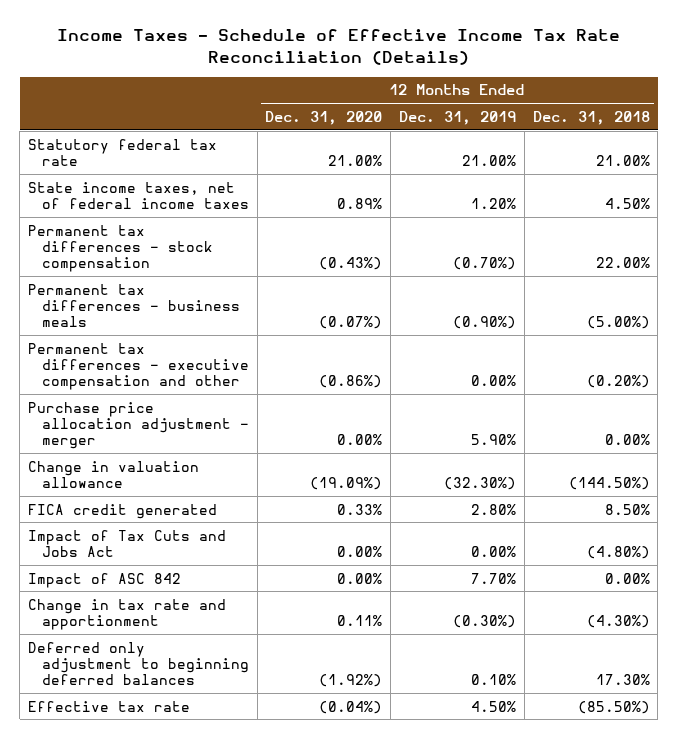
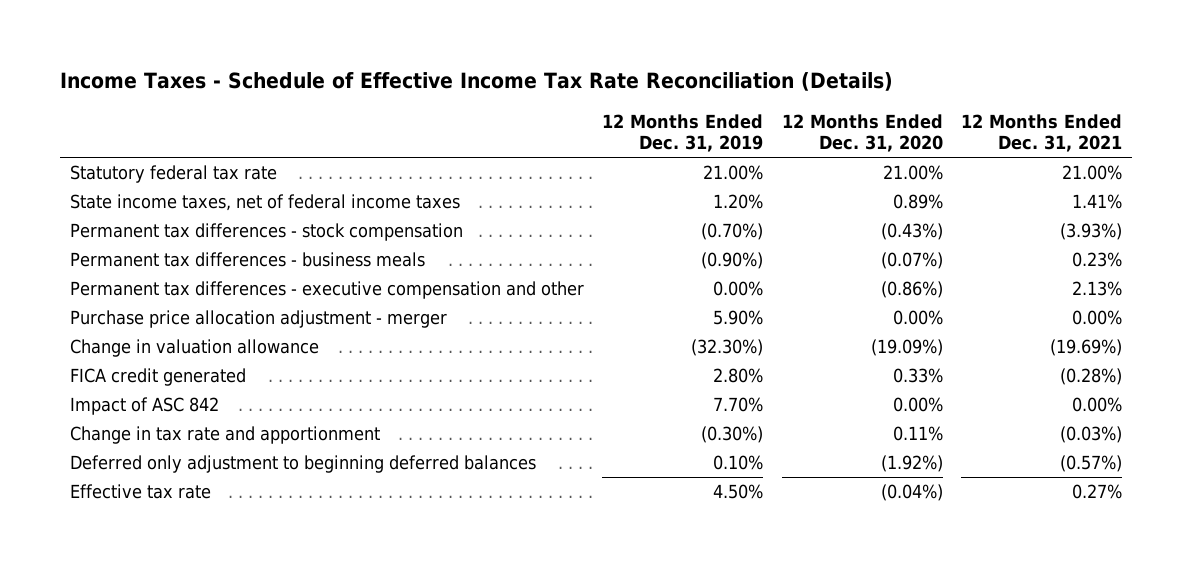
- | 12 Months Ended Dec. 31, 2020 | 12 Months Ended Dec. 31, 2019 | 12 Months Ended Dec. 31, 2018
+ | 12 Months Ended Dec. 31, 2019 | 12 Months Ended Dec. 31, 2020 | 12 Months Ended Dec. 31, 2021
- Impact of Tax Cuts and Jobs Act | 0.00% | 0.00% | (4.80%)

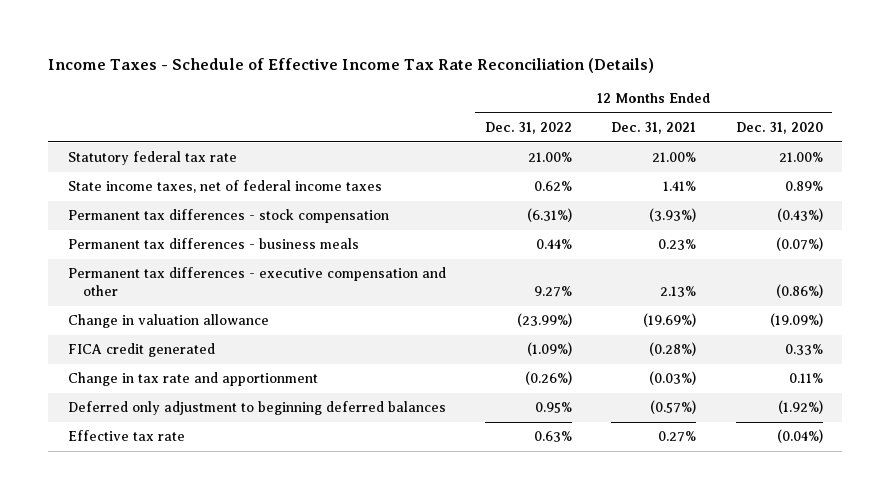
- | 12 Months Ended Dec. 31, 2019 | 12 Months Ended Dec. 31, 2020 | 12 Months Ended Dec. 31, 2021
+ | 12 Months Ended Dec. 31, 2022 | 12 Months Ended Dec. 31, 2021 | 12 Months Ended Dec. 31, 2020
- Purchase price allocation adjustment - merger | 5.90% | 0.00% | 0.00%
- Impact of ASC 842 | 7.70% | 0.00% | 0.00%

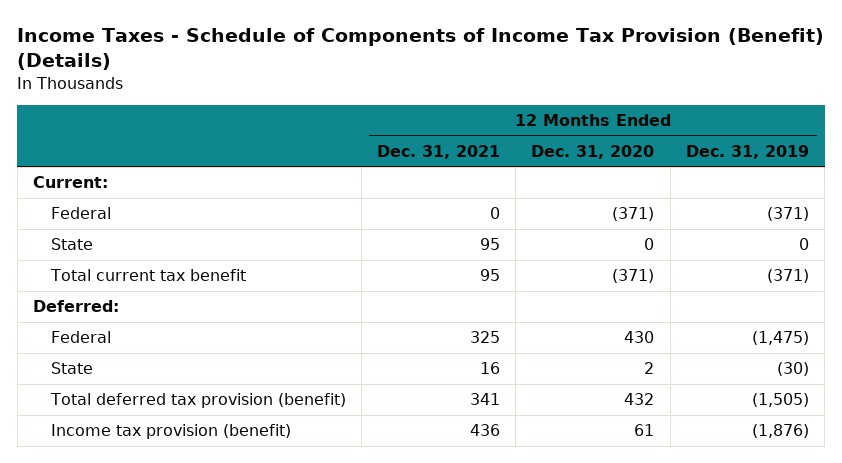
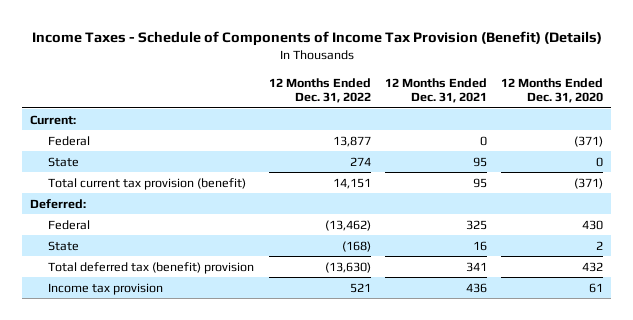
- | 12 Months Ended Dec. 31, 2021 | 12 Months Ended Dec. 31, 2020 | 12 Months Ended Dec. 31, 2019
+ | 12 Months Ended Dec. 31, 2022 | 12 Months Ended Dec. 31, 2021 | 12 Months Ended Dec. 31, 2020
- Total current tax benefit | 95 | (371) | (371)
+ Total current tax provision (benefit) | 14,151 | 95 | (371)
- Total deferred tax provision (benefit) | 341 | 432 | (1,505)
- Income tax provision (benefit) | 436 | 61 | (1,876)
+ Total deferred tax (benefit) provision | (13,630) | 341 | 432
+ Income tax provision | 521 | 436 | 61

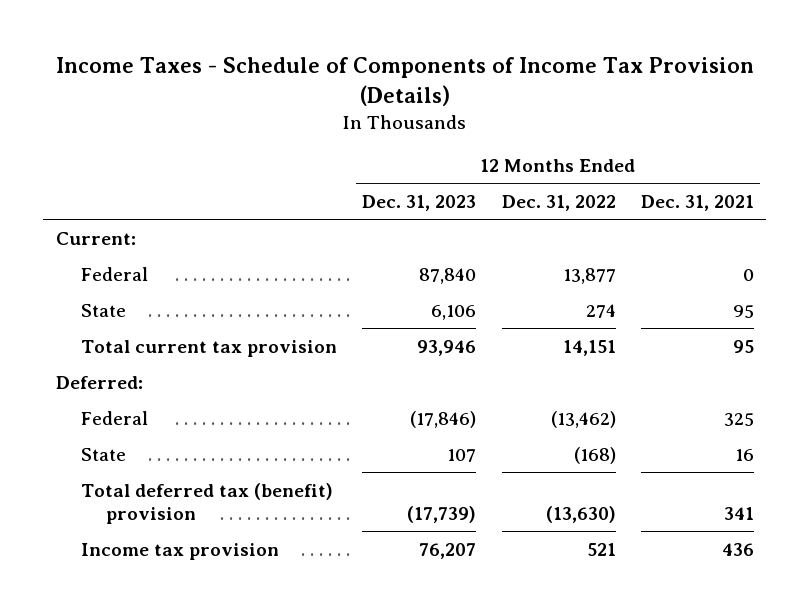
- Income Taxes - Schedule of Components of Income Tax Provision (Benefit) (Details)
+ Income Taxes - Schedule of Components of Income Tax Provision (Details)
- | 12 Months Ended Dec. 31, 2022 | 12 Months Ended Dec. 31, 2021 | 12 Months Ended Dec. 31, 2020
+ | 12 Months Ended Dec. 31, 2023 | 12 Months Ended Dec. 31, 2022 | 12 Months Ended Dec. 31, 2021
- Total current tax provision (benefit) | 14,151 | 95 | (371)
+ Total current tax provision | 93,946 | 14,151 | 95

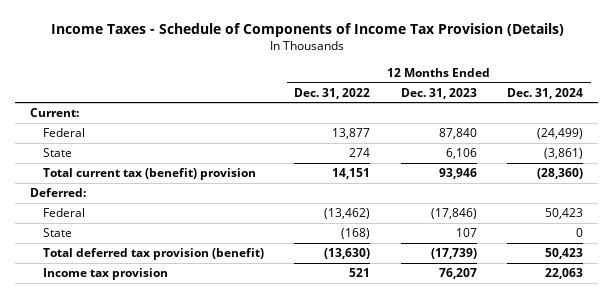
- | 12 Months Ended Dec. 31, 2023 | 12 Months Ended Dec. 31, 2022 | 12 Months Ended Dec. 31, 2021
+ | 12 Months Ended Dec. 31, 2022 | 12 Months Ended Dec. 31, 2023 | 12 Months Ended Dec. 31, 2024
- Total current tax provision | 93,946 | 14,151 | 95
+ Total current tax (benefit) provision | 14,151 | 93,946 | (28,360)
- Total deferred tax (benefit) provision | (17,739) | (13,630) | 341
+ Total deferred tax provision (benefit) | (13,630) | (17,739) | 50,423

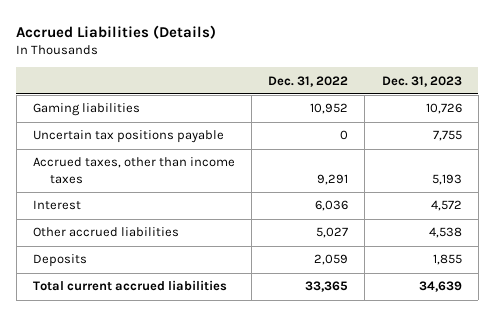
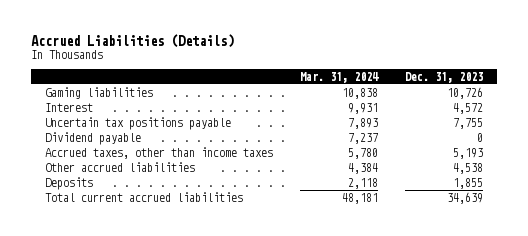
- | Dec. 31, 2022 | Dec. 31, 2023
+ | Mar. 31, 2024 | Dec. 31, 2023
moved up: Interest | 9,931 | 4,572
+ Dividend payable | 7,237 | 0

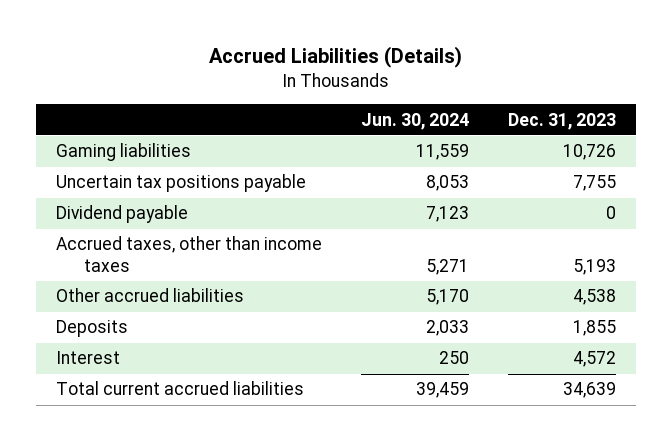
- | Mar. 31, 2024 | Dec. 31, 2023
+ | Jun. 30, 2024 | Dec. 31, 2023
moved down: Interest | 250 | 4,572

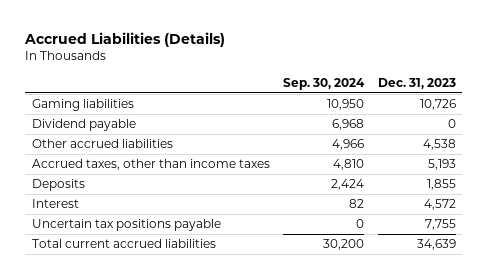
- | Jun. 30, 2024 | Dec. 31, 2023
+ | Sep. 30, 2024 | Dec. 31, 2023
moved down: Accrued taxes, other than income taxes | 4,810 | 5,193
moved down: Uncertain tax positions payable | 0 | 7,755

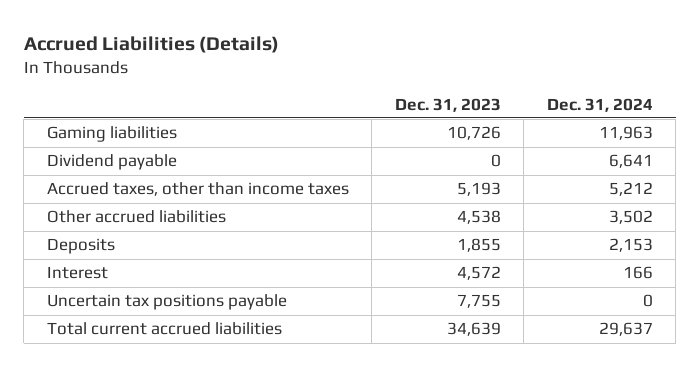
- | Sep. 30, 2024 | Dec. 31, 2023
+ | Dec. 31, 2023 | Dec. 31, 2024
moved down: Other accrued liabilities | 4,538 | 3,502

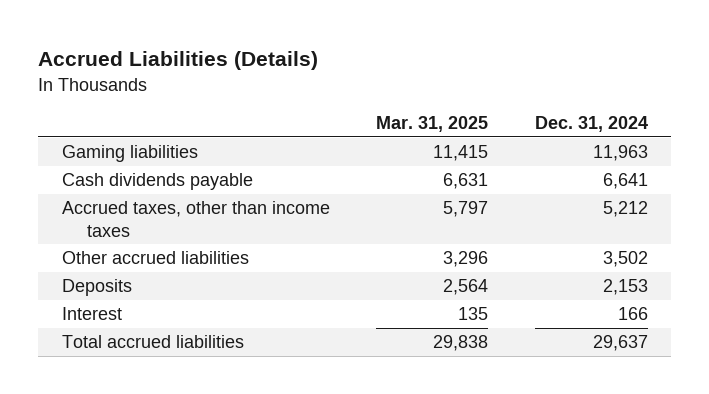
- | Dec. 31, 2023 | Dec. 31, 2024
+ | Mar. 31, 2025 | Dec. 31, 2024
- Dividend payable | 0 | 6,641
+ Cash dividends payable | 6,631 | 6,641
- Uncertain tax positions payable | 7,755 | 0
- Total current accrued liabilities | 34,639 | 29,637
+ Total accrued liabilities | 29,838 | 29,637

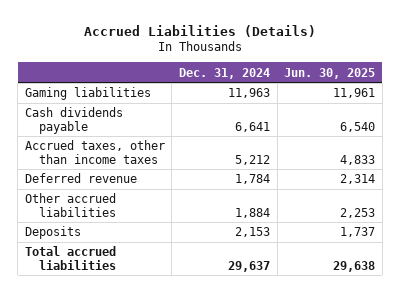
- | Mar. 31, 2025 | Dec. 31, 2024
+ | Dec. 31, 2024 | Jun. 30, 2025
- Other accrued liabilities | 3,296 | 3,502
+ Deferred revenue | 1,784 | 2,314
+ Other accrued liabilities | 1,884 | 2,253
- Interest | 135 | 166

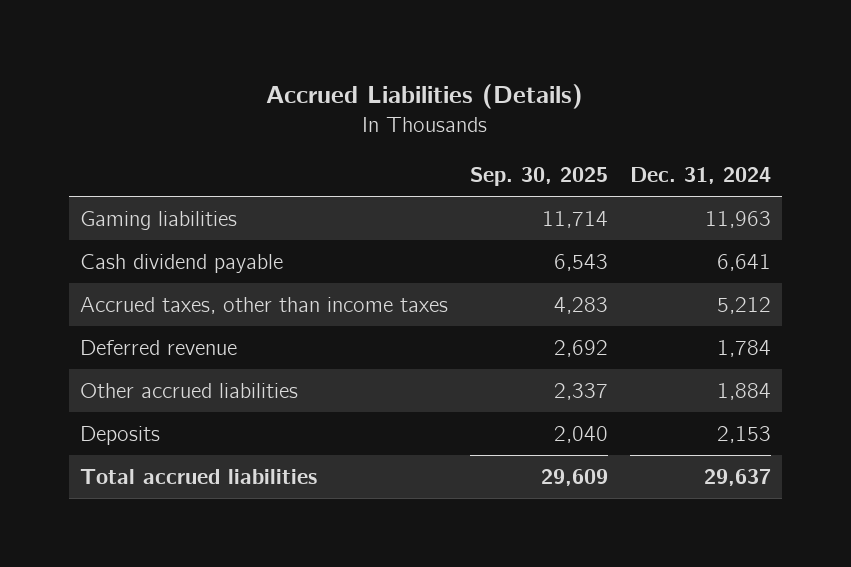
- | Dec. 31, 2024 | Jun. 30, 2025
+ | Sep. 30, 2025 | Dec. 31, 2024
- Cash dividends payable | 6,641 | 6,540
+ Cash dividend payable | 6,543 | 6,641

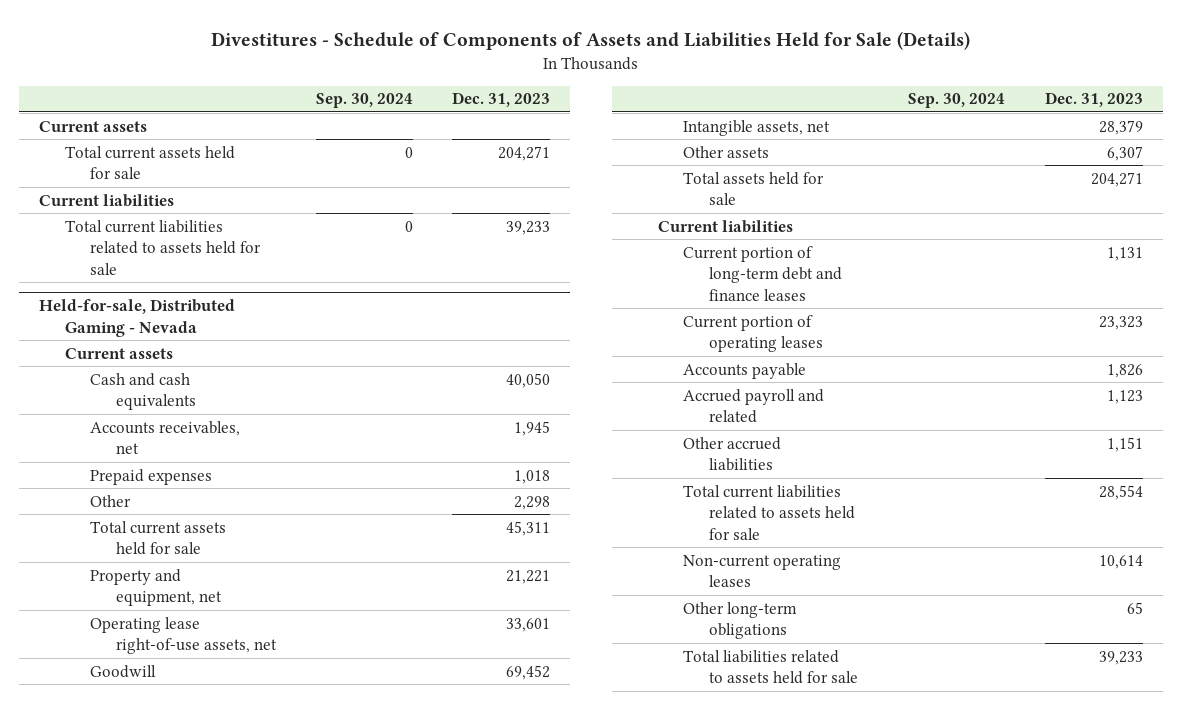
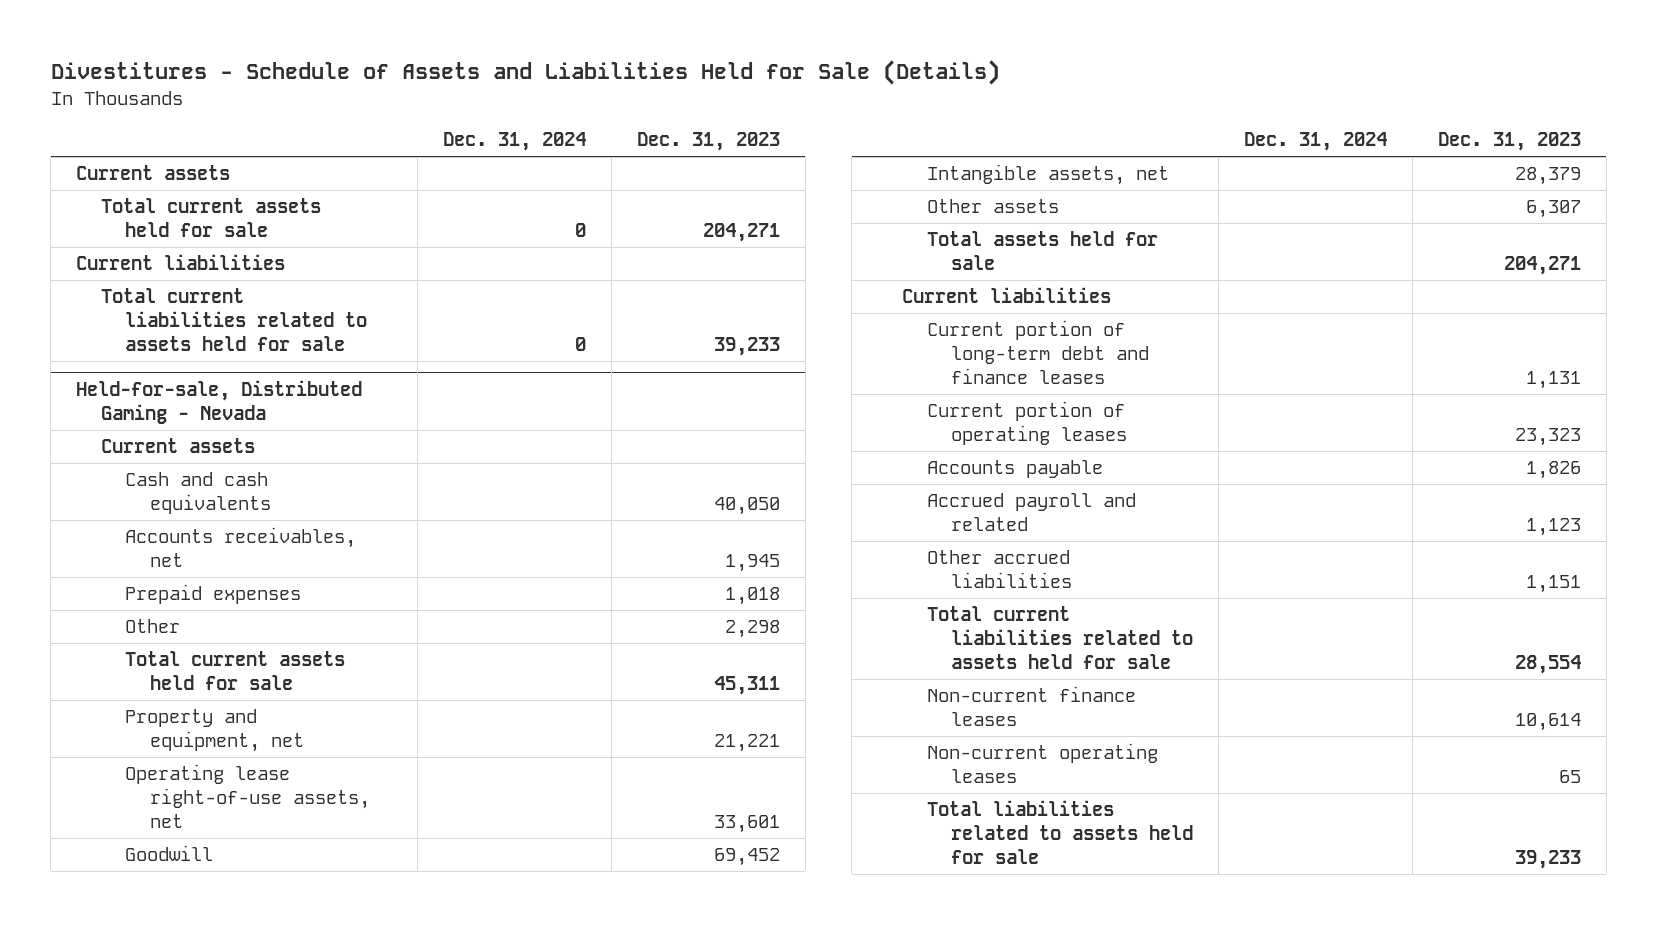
- Divestitures - Schedule of Components of Assets and Liabilities Held for Sale (Details)
+ Divestitures - Schedule of Assets and Liabilities Held for Sale (Details)
- | Sep. 30, 2024 | Dec. 31, 2023
+ | Dec. 31, 2024 | Dec. 31, 2023
@ Held-for-sale, Distributed Gaming - Nevada
- Non-current operating leases | | 10,614
- Other long-term obligations | | 65
+ Non-current finance leases | | 10,614
+ Non-current operating leases | | 65

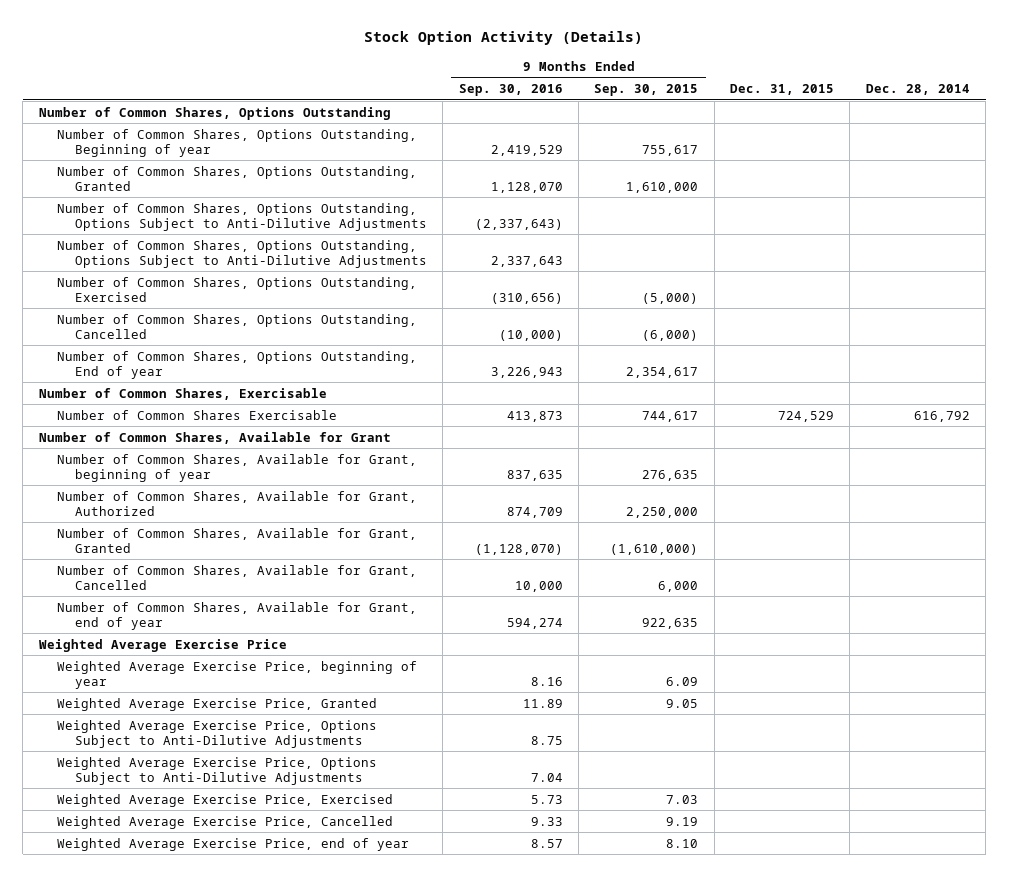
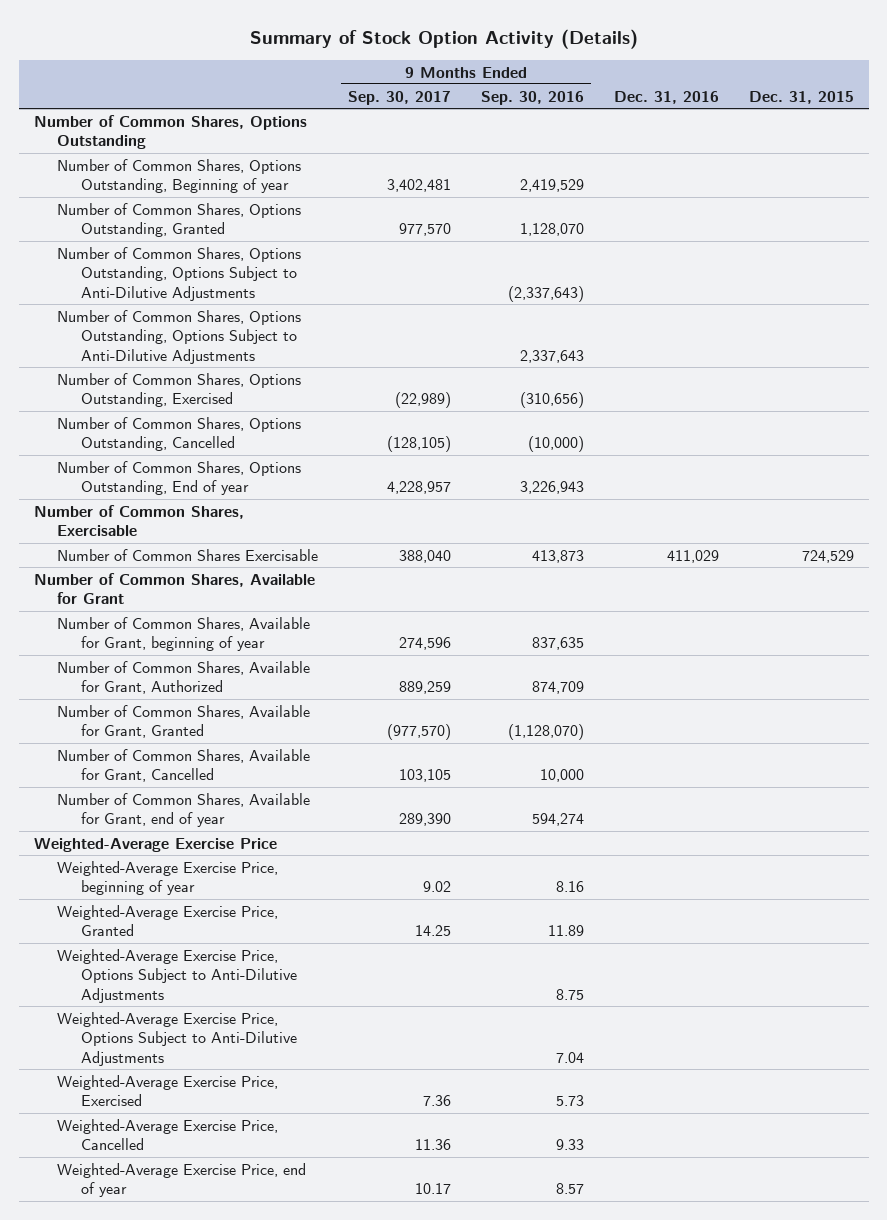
- Stock Option Activity (Details)
+ Summary of Stock Option Activity (Details)
- | 9 Months Ended Sep. 30, 2016 | 9 Months Ended Sep. 30, 2015 | Dec. 31, 2015 | Dec. 28, 2014
+ | 9 Months Ended Sep. 30, 2017 | 9 Months Ended Sep. 30, 2016 | Dec. 31, 2016 | Dec. 31, 2015
- Weighted Average Exercise Price
- Weighted Average Exercise Price, beginning of year | 8.16 | 6.09 | |
- Weighted Average Exercise Price, Granted | 11.89 | 9.05 | |
- Weighted Average Exercise Price, Options Subject to Anti-Dilutive Adjustments | 8.75 | | |
- Weighted Average Exercise Price, Options Subject to Anti-Dilutive Adjustments | 7.04 | | |
- Weighted Average Exercise Price, Exercised | 5.73 | 7.03 | |
- Weighted Average Exercise Price, Cancelled | 9.33 | 9.19 | |
- Weighted Average Exercise Price, end of year | 8.57 | 8.10 | |
+ Weighted-Average Exercise Price
+ Weighted-Average Exercise Price, beginning of year | 9.02 | 8.16 | |
+ Weighted-Average Exercise Price, Granted | 14.25 | 11.89 | |
+ Weighted-Average Exercise Price, Options Subject to Anti-Dilutive Adjustments | | 8.75 | |
+ Weighted-Average Exercise Price, Options Subject to Anti-Dilutive Adjustments | | 7.04 | |
+ Weighted-Average Exercise Price, Exercised | 7.36 | 5.73 | |
+ Weighted-Average Exercise Price, Cancelled | 11.36 | 9.33 | |
+ Weighted-Average Exercise Price, end of year | 10.17 | 8.57 | |

